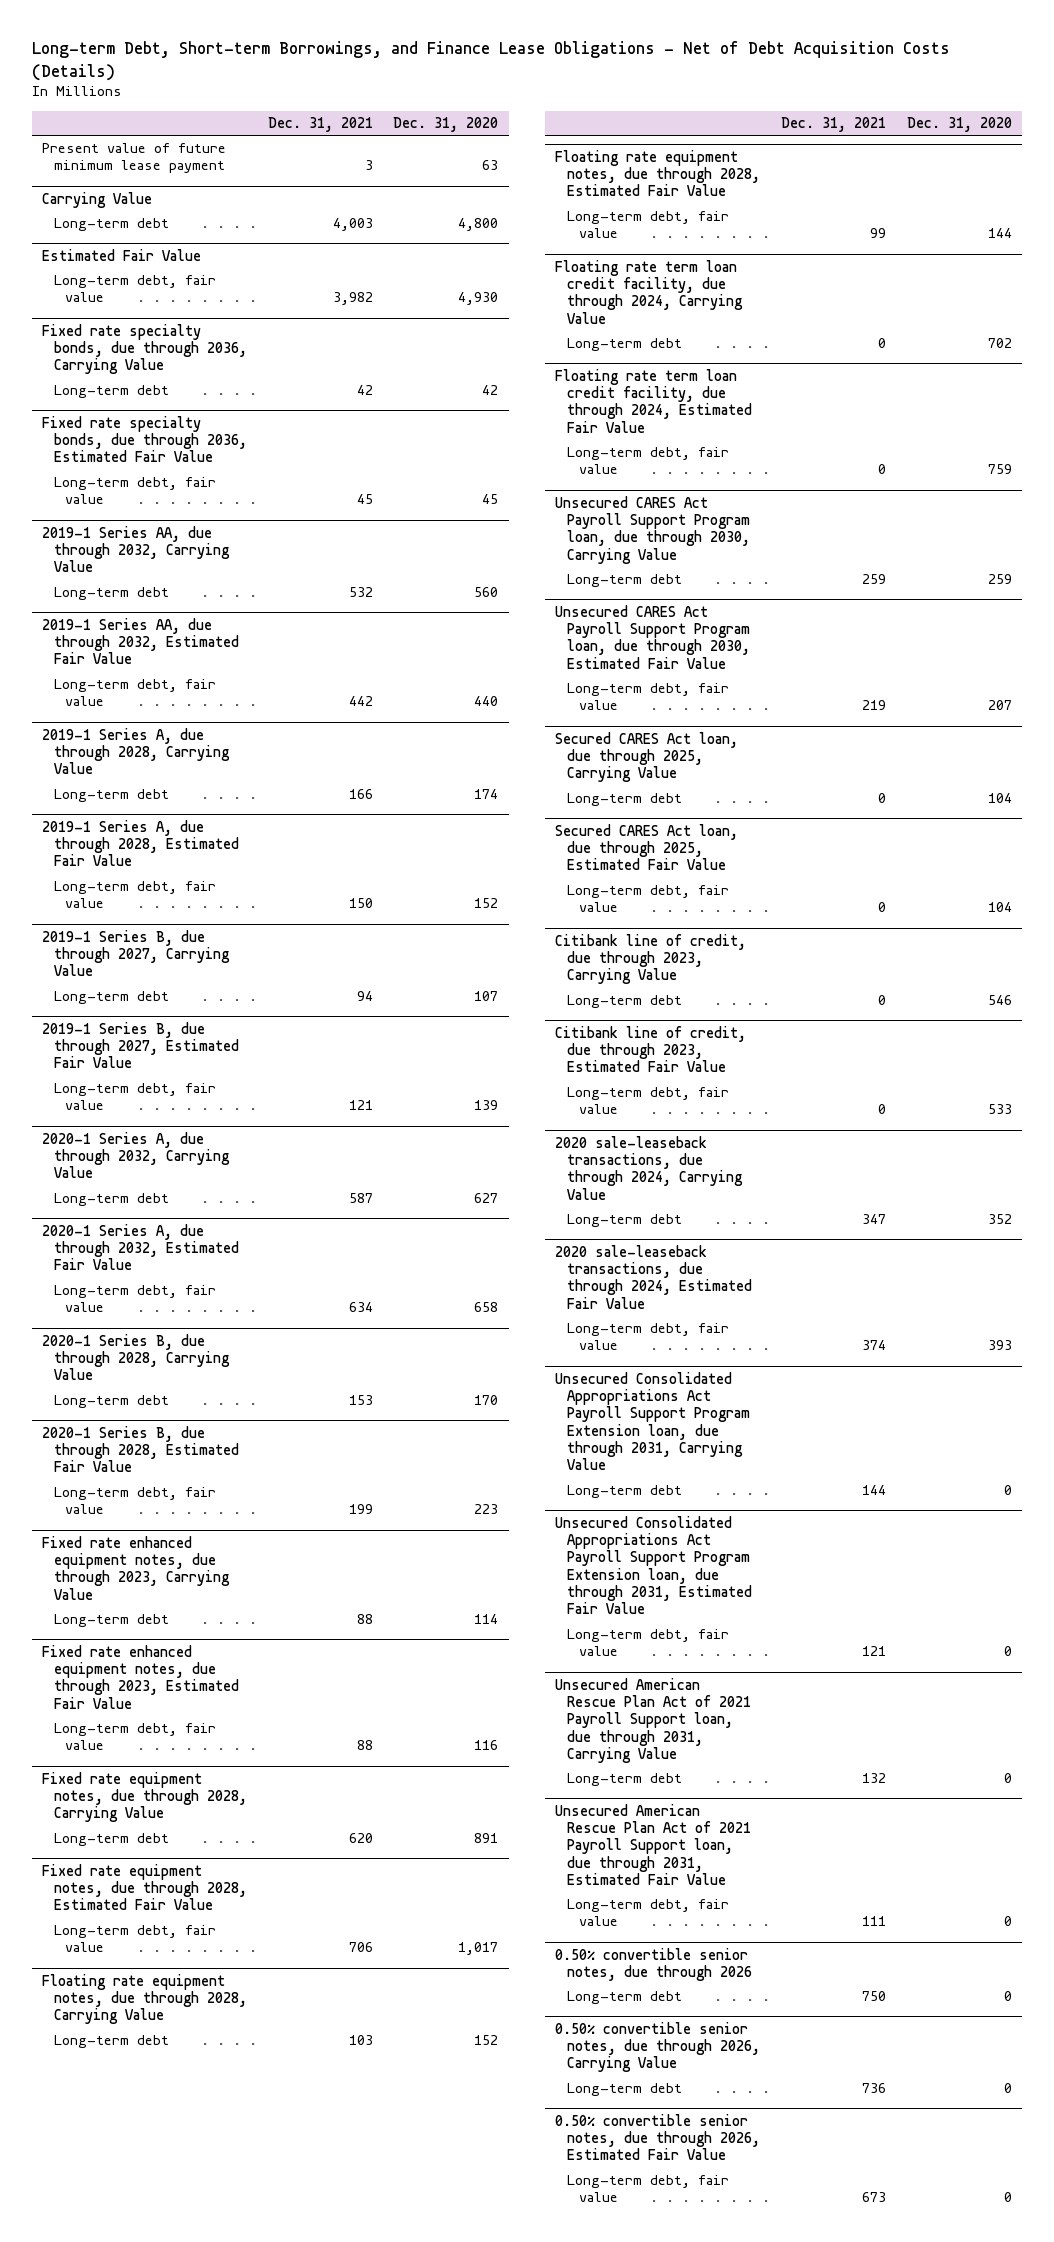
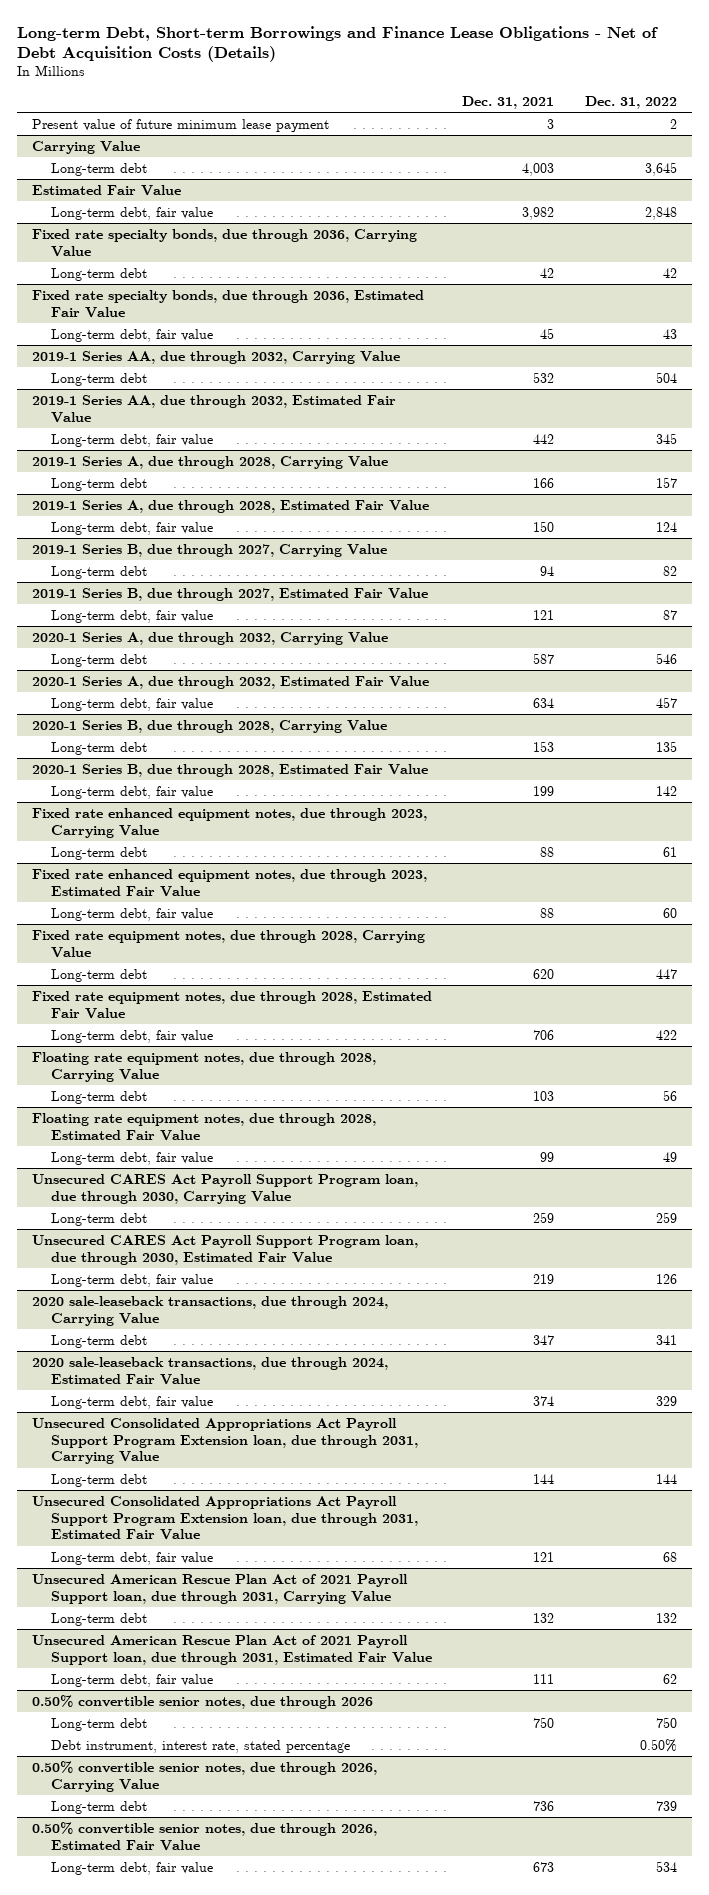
- Long-term Debt, Short-term Borrowings, and Finance Lease Obligations - Net of Debt Acquisition Costs (Details)
+ Long-term Debt, Short-term Borrowings and Finance Lease Obligations - Net of Debt Acquisition Costs (Details)
- | Dec. 31, 2021 | Dec. 31, 2020
+ | Dec. 31, 2021 | Dec. 31, 2022
- Floating rate term loan credit facility, due through 2024, Carrying Value
- Long-term debt | 0 | 702
- Floating rate term loan credit facility, due through 2024, Estimated Fair Value
- Long-term debt, fair value | 0 | 759
- Secured CARES Act loan, due through 2025, Carrying Value
- Long-term debt | 0 | 104
- Secured CARES Act loan, due through 2025, Estimated Fair Value
- Long-term debt, fair value | 0 | 104
- Citibank line of credit, due through 2023, Carrying Value
- Long-term debt | 0 | 546
- Citibank line of credit, due through 2023, Estimated Fair Value
- Long-term debt, fair value | 0 | 533
@ 0.50% convertible senior notes, due through 2026
+ Debt instrument, interest rate, stated percentage | | 0.50%

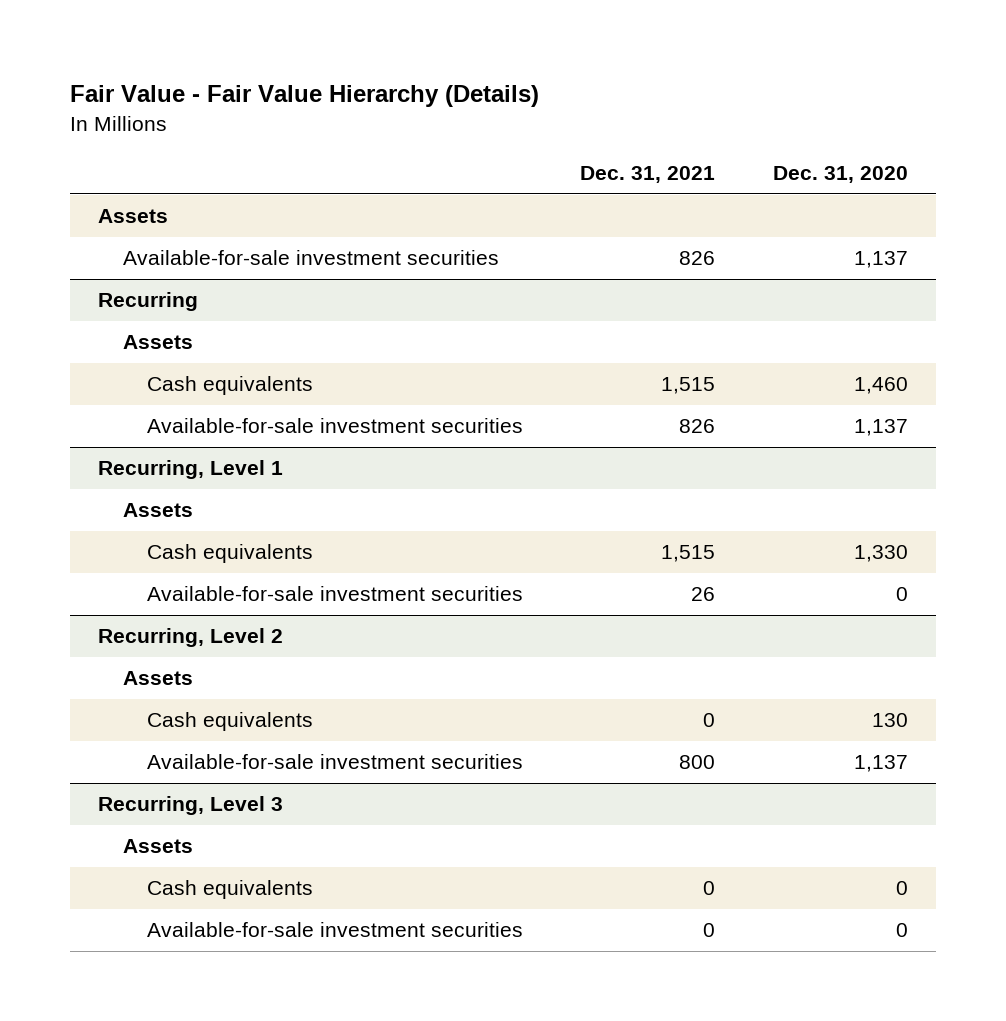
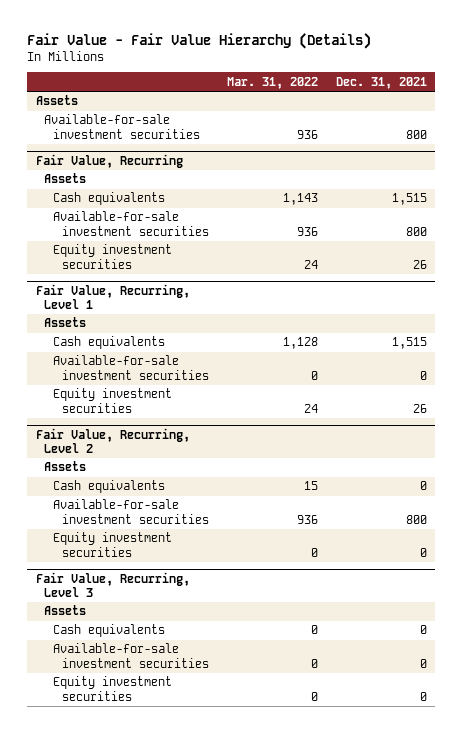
- | Dec. 31, 2021 | Dec. 31, 2020
+ | Mar. 31, 2022 | Dec. 31, 2021
- Available-for-sale investment securities | 826 | 1,137
- Recurring
+ Available-for-sale investment securities | 936 | 800
+ Fair Value, Recurring
- Available-for-sale investment securities | 826 | 1,137
- Recurring, Level 1
+ Available-for-sale investment securities | 936 | 800
+ Equity investment securities | 24 | 26
+ Fair Value, Recurring, Level 1
- Available-for-sale investment securities | 26 | 0
- Recurring, Level 2
+ Available-for-sale investment securities | 0 | 0
+ Equity investment securities | 24 | 26
+ Fair Value, Recurring, Level 2
- Recurring, Level 3
+ Equity investment securities | 0 | 0
+ Fair Value, Recurring, Level 3
+ Equity investment securities | 0 | 0

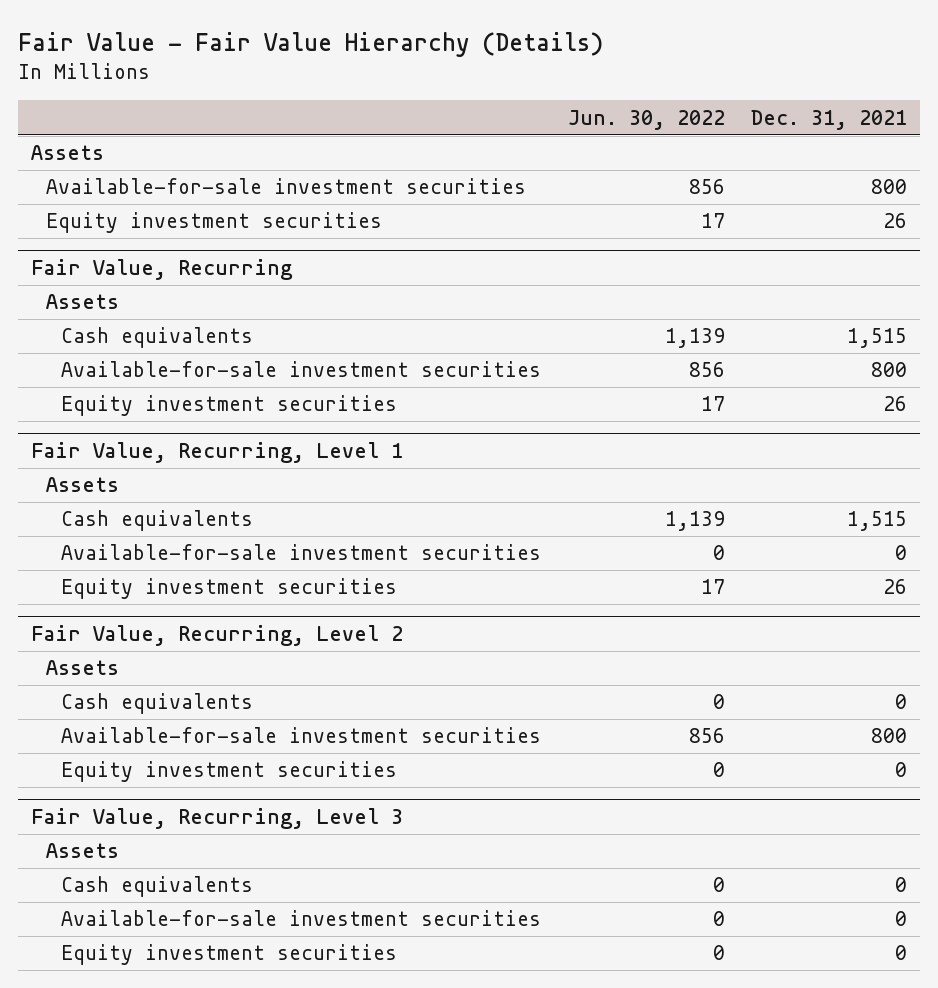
- | Mar. 31, 2022 | Dec. 31, 2021
+ | Jun. 30, 2022 | Dec. 31, 2021
+ Equity investment securities | 17 | 26

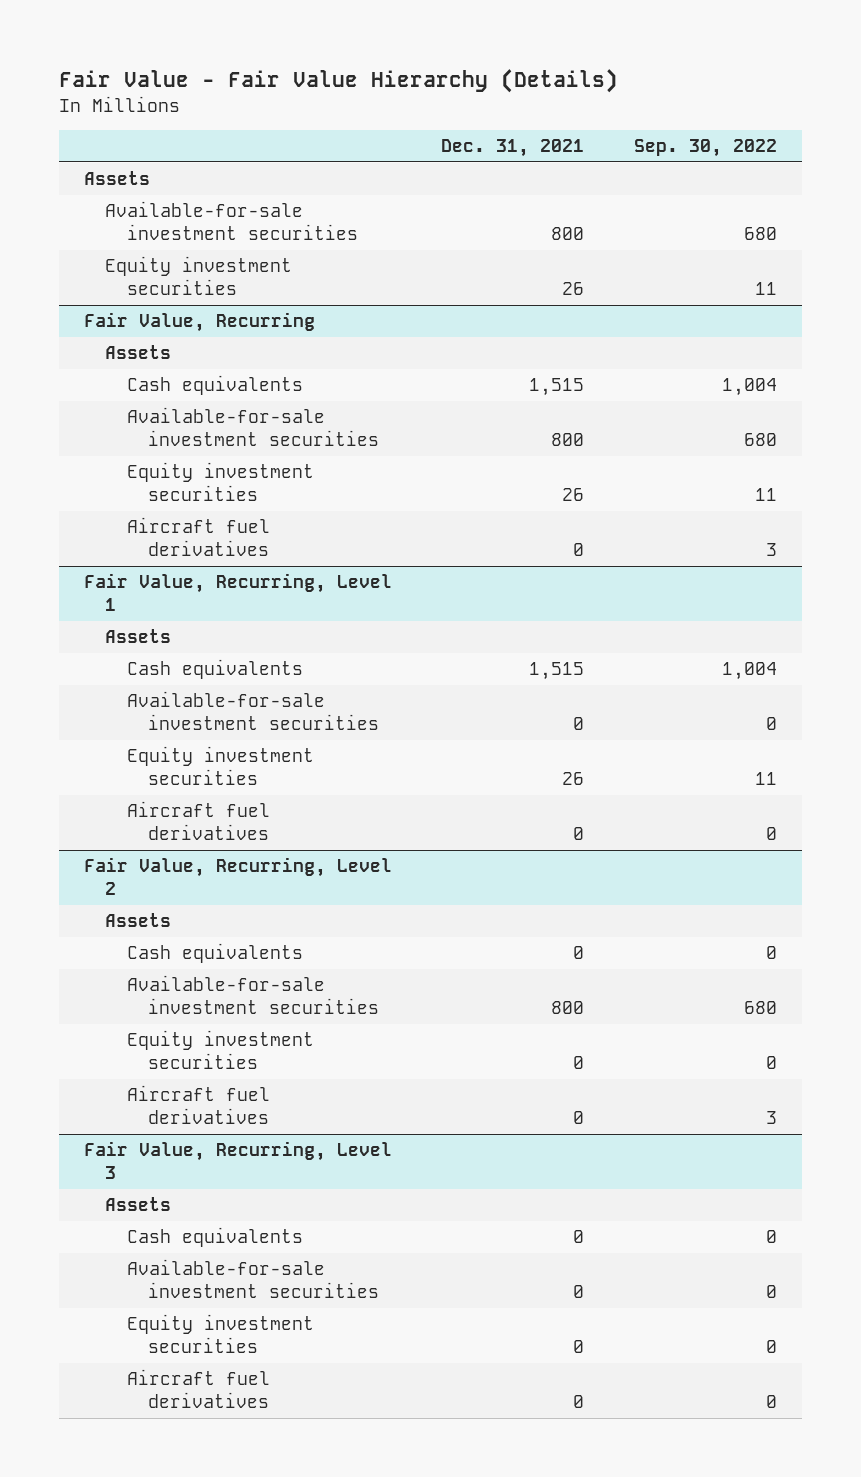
- | Jun. 30, 2022 | Dec. 31, 2021
+ | Dec. 31, 2021 | Sep. 30, 2022
@ Fair Value, Recurring
+ Aircraft fuel derivatives | 0 | 3
@ Fair Value, Recurring, Level 1
+ Aircraft fuel derivatives | 0 | 0
@ Fair Value, Recurring, Level 2
+ Aircraft fuel derivatives | 0 | 3
@ Fair Value, Recurring, Level 3
+ Aircraft fuel derivatives | 0 | 0

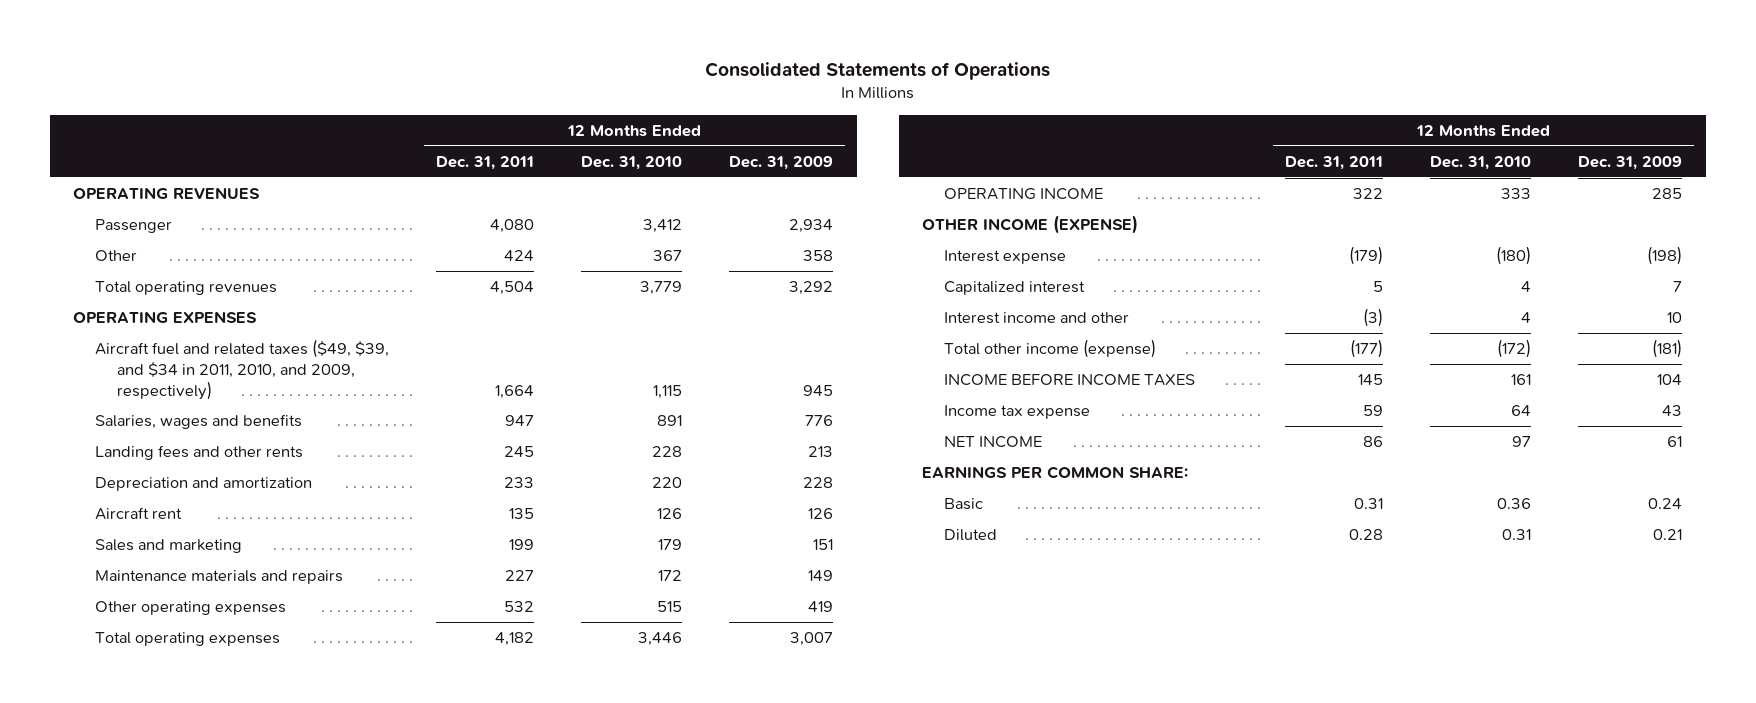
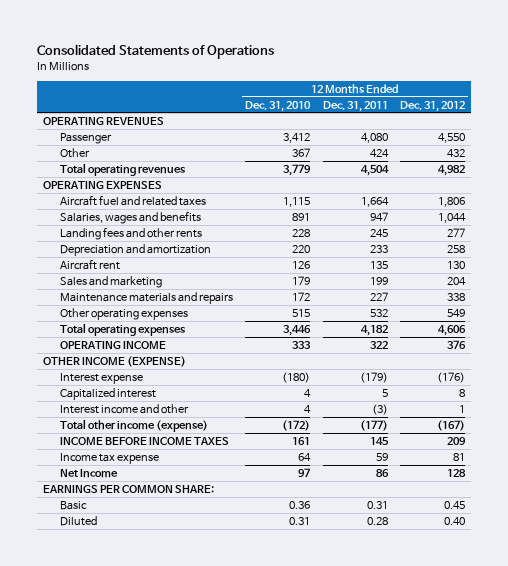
- | 12 Months Ended Dec. 31, 2011 | 12 Months Ended Dec. 31, 2010 | 12 Months Ended Dec. 31, 2009
+ | 12 Months Ended Dec. 31, 2010 | 12 Months Ended Dec. 31, 2011 | 12 Months Ended Dec. 31, 2012
- Aircraft fuel and related taxes ($49, $39, and $34 in 2011, 2010, and 2009, respectively) | 1,664 | 1,115 | 945
+ Aircraft fuel and related taxes | 1,115 | 1,664 | 1,806
- NET INCOME | 86 | 97 | 61
+ Net Income | 97 | 86 | 128

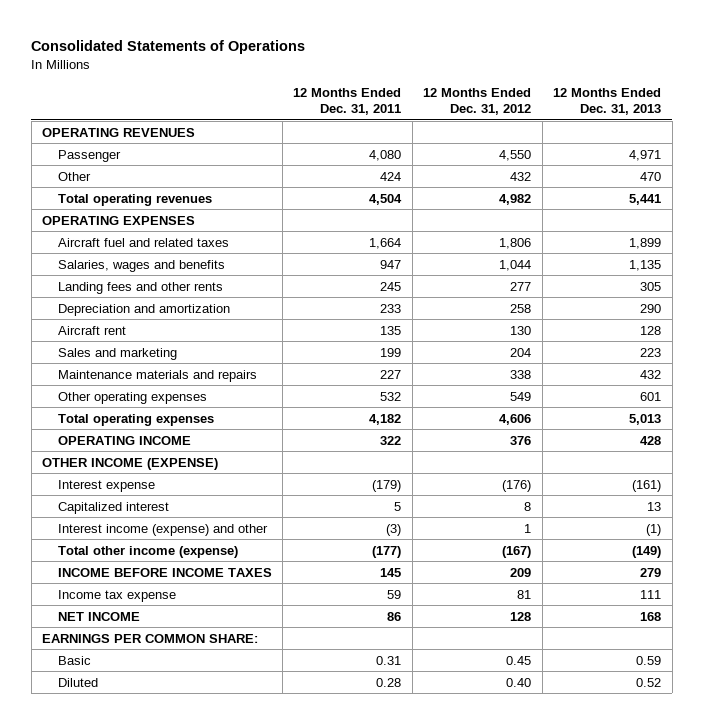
- | 12 Months Ended Dec. 31, 2010 | 12 Months Ended Dec. 31, 2011 | 12 Months Ended Dec. 31, 2012
+ | 12 Months Ended Dec. 31, 2011 | 12 Months Ended Dec. 31, 2012 | 12 Months Ended Dec. 31, 2013
- Interest income and other | 4 | (3) | 1
+ Interest income (expense) and other | (3) | 1 | (1)
- Net Income | 97 | 86 | 128
+ NET INCOME | 86 | 128 | 168

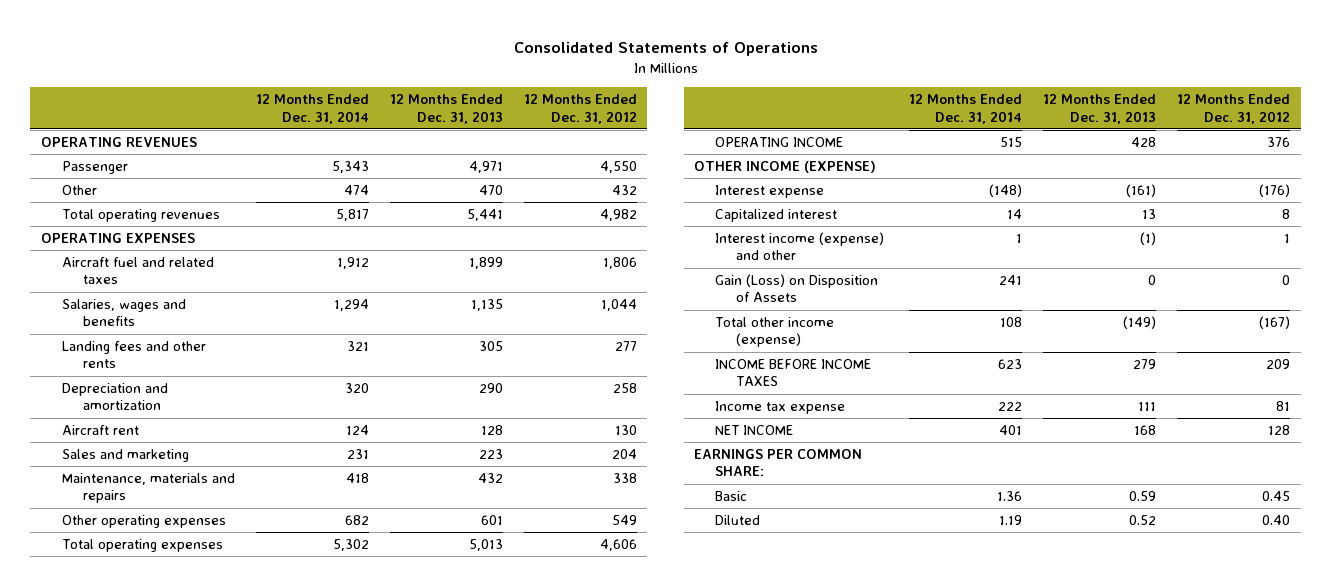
- | 12 Months Ended Dec. 31, 2011 | 12 Months Ended Dec. 31, 2012 | 12 Months Ended Dec. 31, 2013
+ | 12 Months Ended Dec. 31, 2014 | 12 Months Ended Dec. 31, 2013 | 12 Months Ended Dec. 31, 2012
- Maintenance materials and repairs | 227 | 338 | 432
+ Maintenance, materials and repairs | 418 | 432 | 338
+ Gain (Loss) on Disposition of Assets | 241 | 0 | 0

